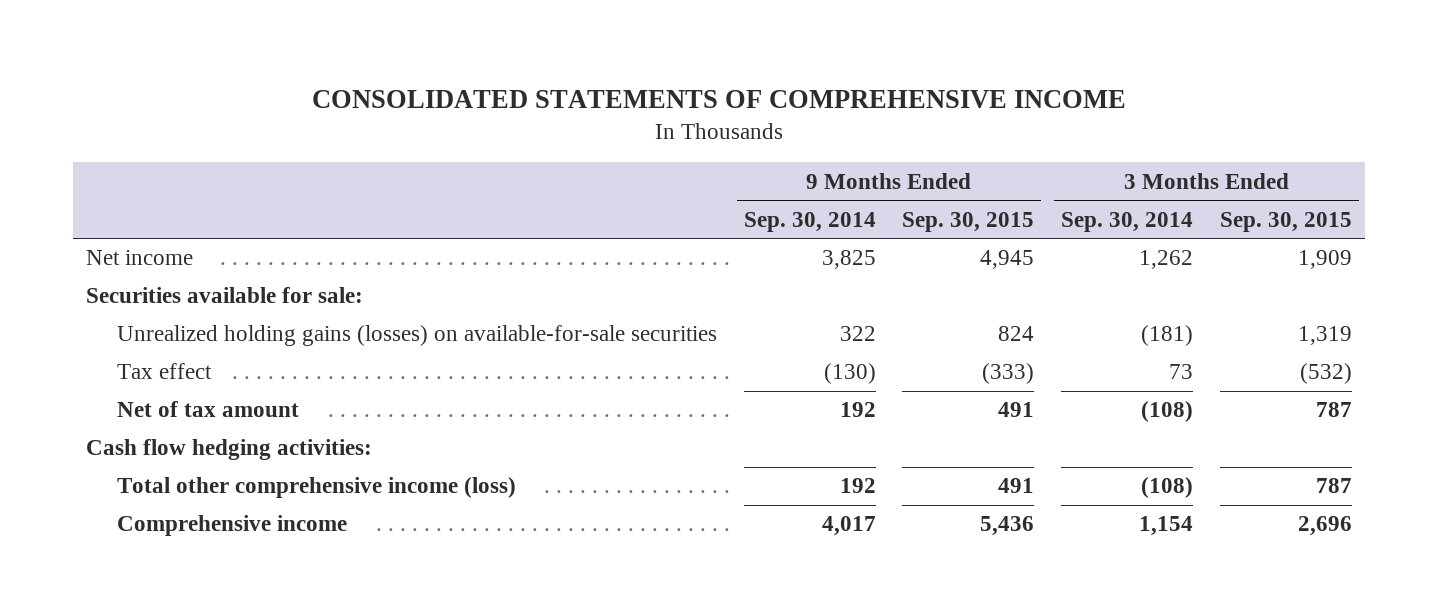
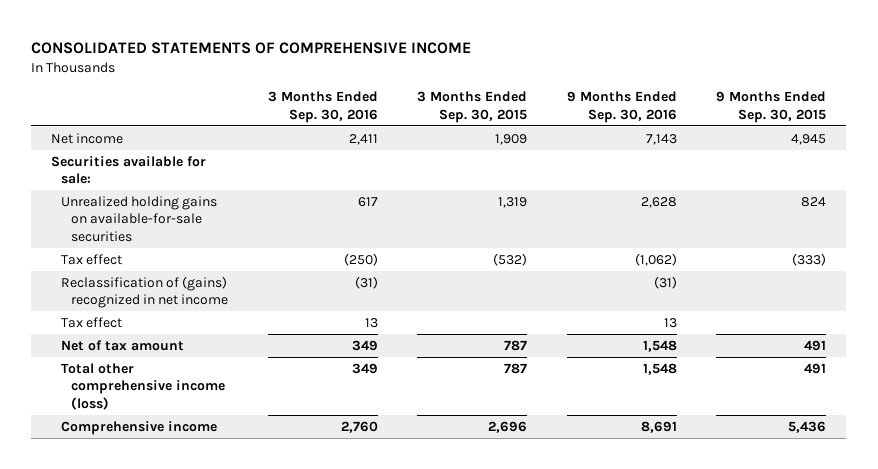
- | 9 Months Ended Sep. 30, 2014 | 9 Months Ended Sep. 30, 2015 | 3 Months Ended Sep. 30, 2014 | 3 Months Ended Sep. 30, 2015
+ | 3 Months Ended Sep. 30, 2016 | 3 Months Ended Sep. 30, 2015 | 9 Months Ended Sep. 30, 2016 | 9 Months Ended Sep. 30, 2015
- Unrealized holding gains (losses) on available-for-sale securities | 322 | 824 | (181) | 1,319
+ Unrealized holding gains on available-for-sale securities | 617 | 1,319 | 2,628 | 824
+ Reclassification of (gains) recognized in net income | (31) | | (31) |
+ Tax effect | 13 | | 13 |
- Cash flow hedging activities:

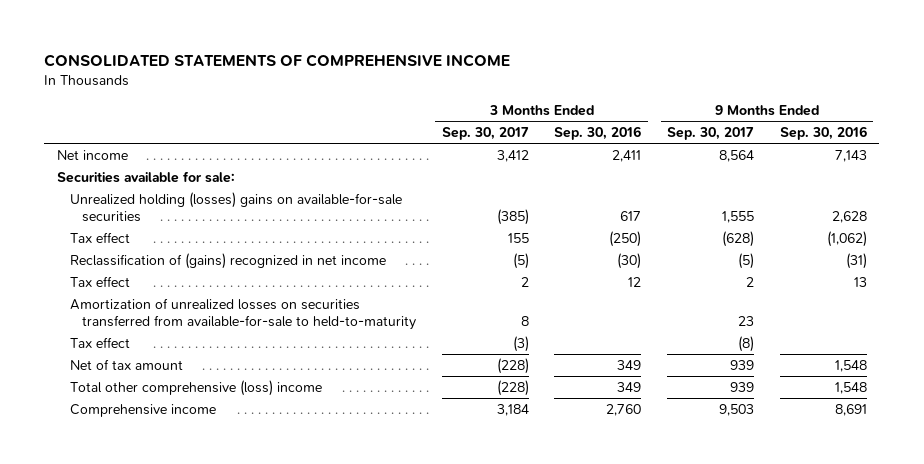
- | 3 Months Ended Sep. 30, 2016 | 3 Months Ended Sep. 30, 2015 | 9 Months Ended Sep. 30, 2016 | 9 Months Ended Sep. 30, 2015
+ | 3 Months Ended Sep. 30, 2017 | 3 Months Ended Sep. 30, 2016 | 9 Months Ended Sep. 30, 2017 | 9 Months Ended Sep. 30, 2016
- Unrealized holding gains on available-for-sale securities | 617 | 1,319 | 2,628 | 824
+ Unrealized holding (losses) gains on available-for-sale securities | (385) | 617 | 1,555 | 2,628
- Reclassification of (gains) recognized in net income | (31) | | (31) |
- Tax effect | 13 | | 13 |
+ Reclassification of (gains) recognized in net income | (5) | (30) | (5) | (31)
+ Tax effect | 2 | 12 | 2 | 13
+ Amortization of unrealized losses on securities transferred from available-for-sale to held-to-maturity | 8 | | 23 |
+ Tax effect | (3) | | (8) |
- Total other comprehensive income (loss) | 349 | 787 | 1,548 | 491
+ Total other comprehensive (loss) income | (228) | 349 | 939 | 1,548

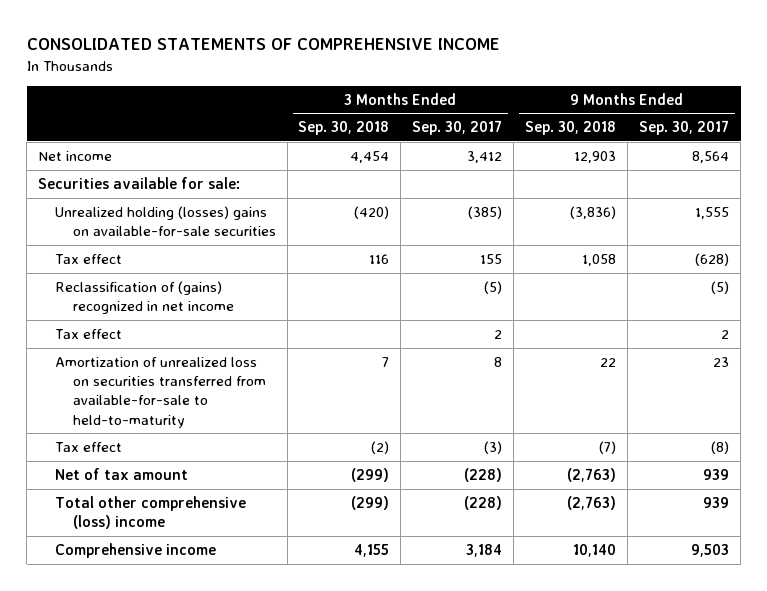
- | 3 Months Ended Sep. 30, 2017 | 3 Months Ended Sep. 30, 2016 | 9 Months Ended Sep. 30, 2017 | 9 Months Ended Sep. 30, 2016
+ | 3 Months Ended Sep. 30, 2018 | 3 Months Ended Sep. 30, 2017 | 9 Months Ended Sep. 30, 2018 | 9 Months Ended Sep. 30, 2017
- Amortization of unrealized losses on securities transferred from available-for-sale to held-to-maturity | 8 | | 23 |
+ Amortization of unrealized loss on securities transferred from available-for-sale to held-to-maturity | 7 | 8 | 22 | 23

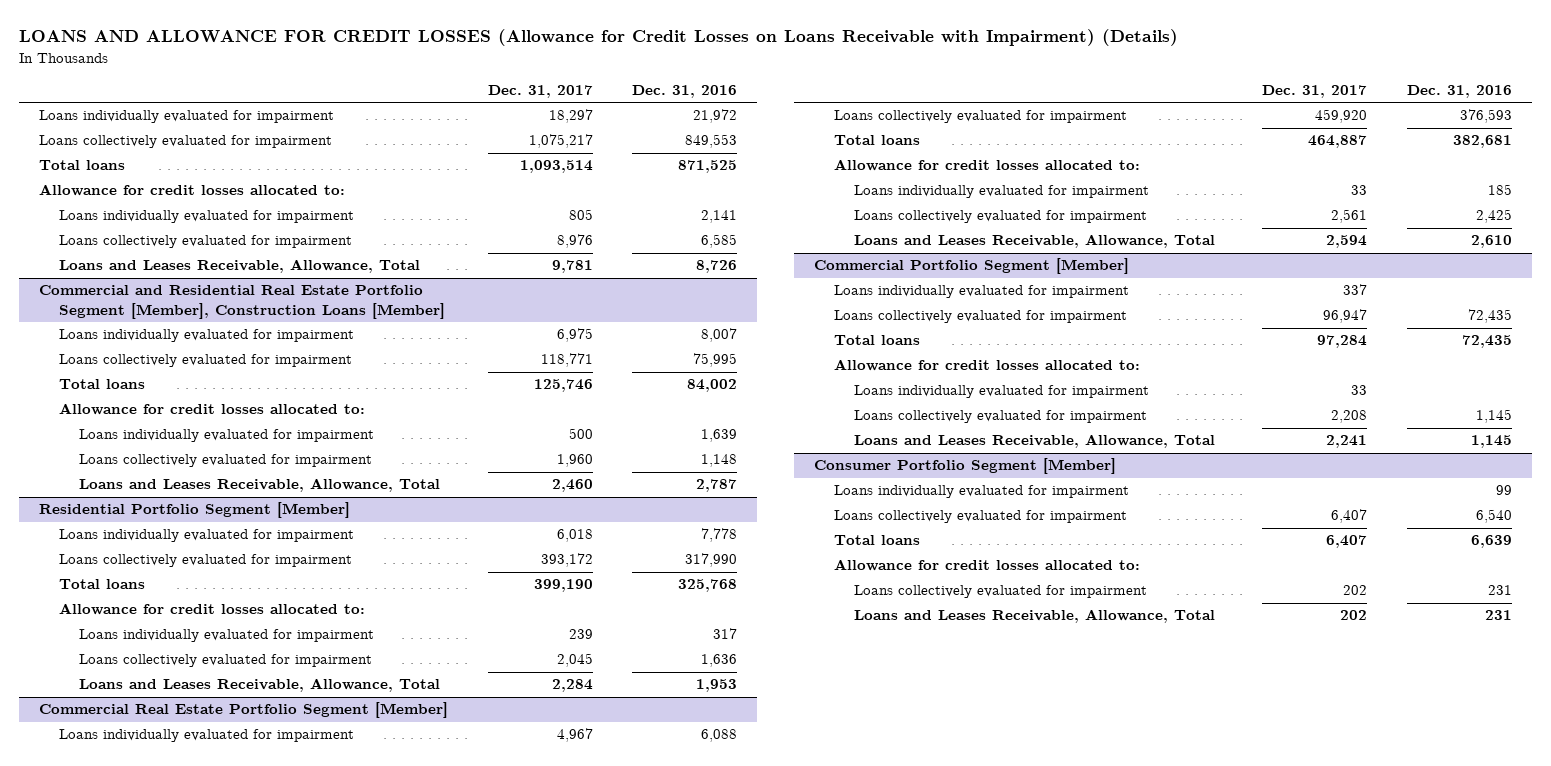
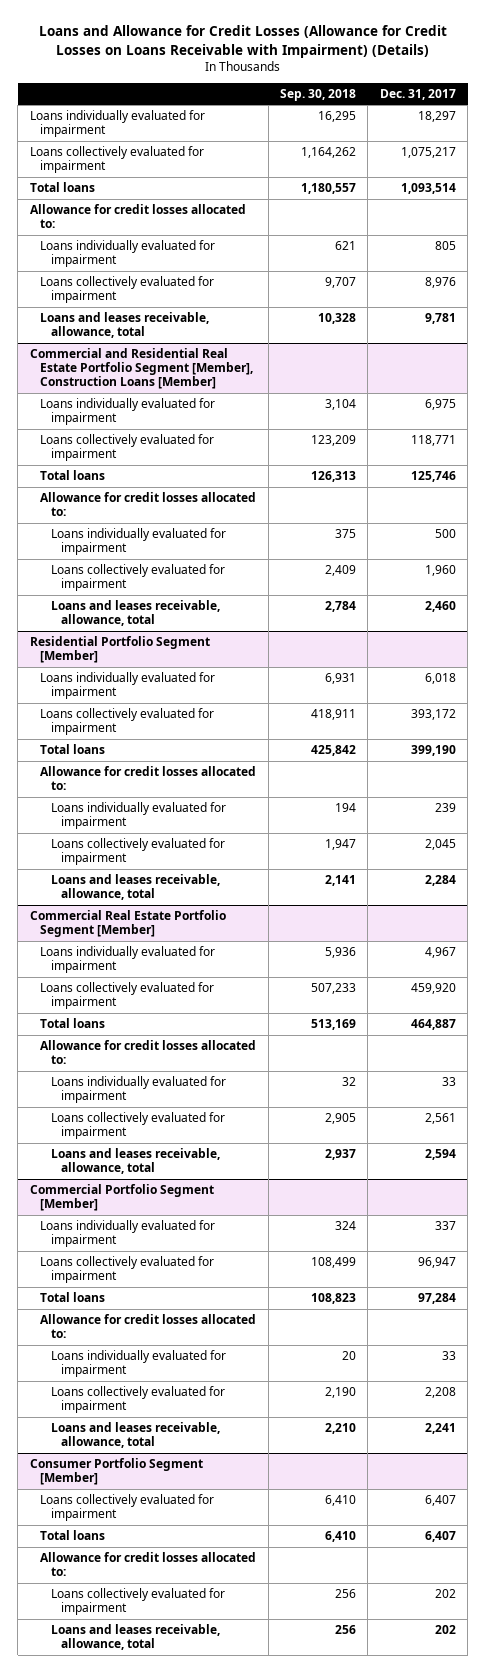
- LOANS AND ALLOWANCE FOR CREDIT LOSSES (Allowance for Credit Losses on Loans Receivable with Impairment) (Details)
+ Loans and Allowance for Credit Losses (Allowance for Credit Losses on Loans Receivable with Impairment) (Details)
- | Dec. 31, 2017 | Dec. 31, 2016
+ | Sep. 30, 2018 | Dec. 31, 2017
- Loans and Leases Receivable, Allowance, Total | 9,781 | 8,726
+ Loans and leases receivable, allowance, total | 10,328 | 9,781
@ Commercial and Residential Real Estate Portfolio Segment [Member], Construction Loans [Member]
- Loans and Leases Receivable, Allowance, Total | 2,460 | 2,787
+ Loans and leases receivable, allowance, total | 2,784 | 2,460
@ Residential Portfolio Segment [Member]
- Loans and Leases Receivable, Allowance, Total | 2,284 | 1,953
+ Loans and leases receivable, allowance, total | 2,141 | 2,284
@ Commercial Real Estate Portfolio Segment [Member]
- Loans and Leases Receivable, Allowance, Total | 2,594 | 2,610
+ Loans and leases receivable, allowance, total | 2,937 | 2,594
@ Commercial Portfolio Segment [Member]
- Loans and Leases Receivable, Allowance, Total | 2,241 | 1,145
+ Loans and leases receivable, allowance, total | 2,210 | 2,241
@ Consumer Portfolio Segment [Member]
- Loans individually evaluated for impairment | | 99
- Loans and Leases Receivable, Allowance, Total | 202 | 231
+ Loans and leases receivable, allowance, total | 256 | 202

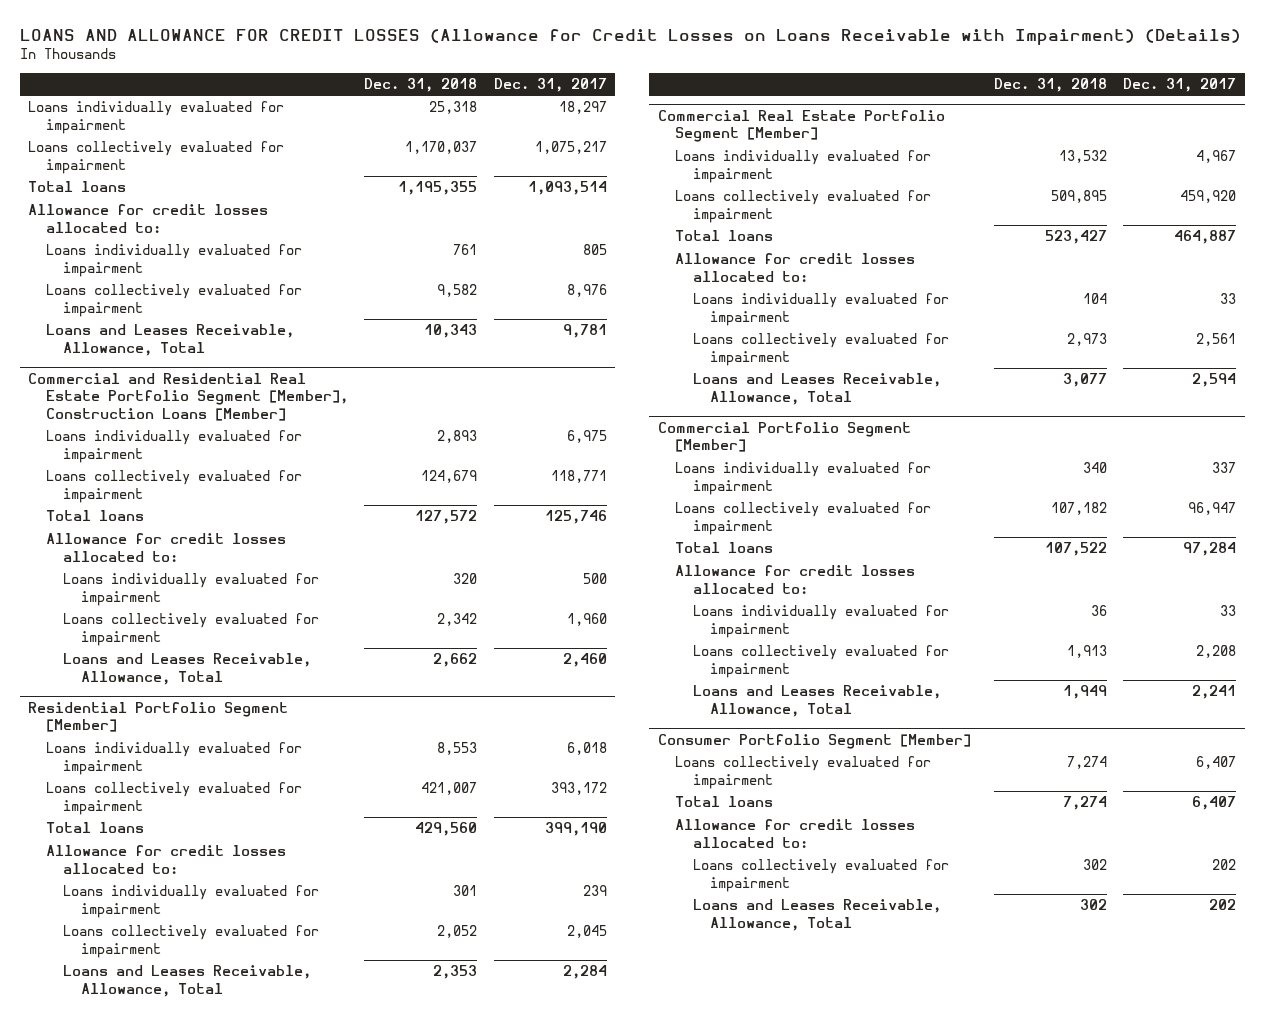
- Loans and Allowance for Credit Losses (Allowance for Credit Losses on Loans Receivable with Impairment) (Details)
+ LOANS AND ALLOWANCE FOR CREDIT LOSSES (Allowance for Credit Losses on Loans Receivable with Impairment) (Details)
- | Sep. 30, 2018 | Dec. 31, 2017
+ | Dec. 31, 2018 | Dec. 31, 2017
- Loans and leases receivable, allowance, total | 10,328 | 9,781
+ Loans and Leases Receivable, Allowance, Total | 10,343 | 9,781
@ Commercial and Residential Real Estate Portfolio Segment [Member], Construction Loans [Member]
- Loans and leases receivable, allowance, total | 2,784 | 2,460
+ Loans and Leases Receivable, Allowance, Total | 2,662 | 2,460
@ Residential Portfolio Segment [Member]
- Loans and leases receivable, allowance, total | 2,141 | 2,284
+ Loans and Leases Receivable, Allowance, Total | 2,353 | 2,284
@ Commercial Real Estate Portfolio Segment [Member]
- Loans and leases receivable, allowance, total | 2,937 | 2,594
+ Loans and Leases Receivable, Allowance, Total | 3,077 | 2,594
@ Commercial Portfolio Segment [Member]
- Loans and leases receivable, allowance, total | 2,210 | 2,241
+ Loans and Leases Receivable, Allowance, Total | 1,949 | 2,241
@ Consumer Portfolio Segment [Member]
- Loans and leases receivable, allowance, total | 256 | 202
+ Loans and Leases Receivable, Allowance, Total | 302 | 202

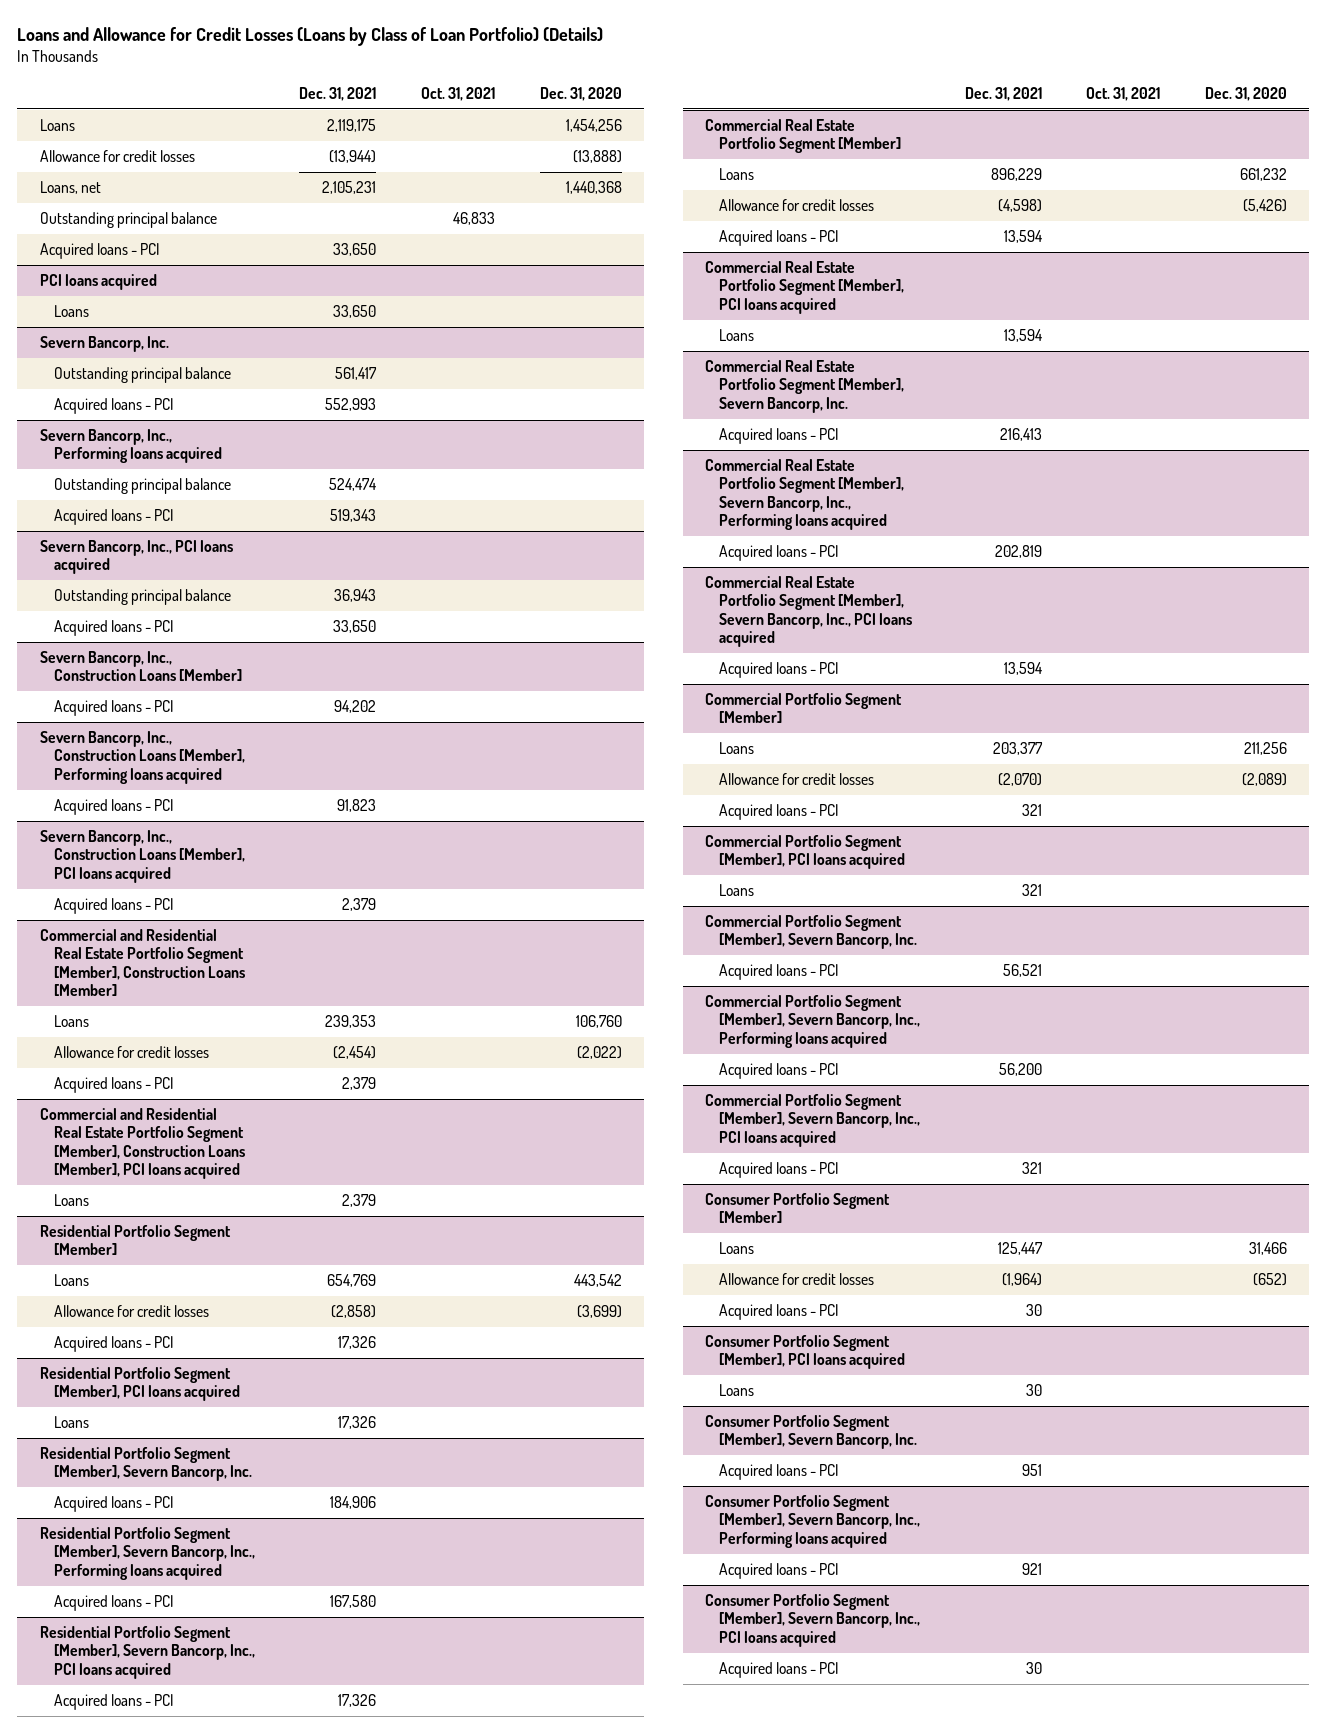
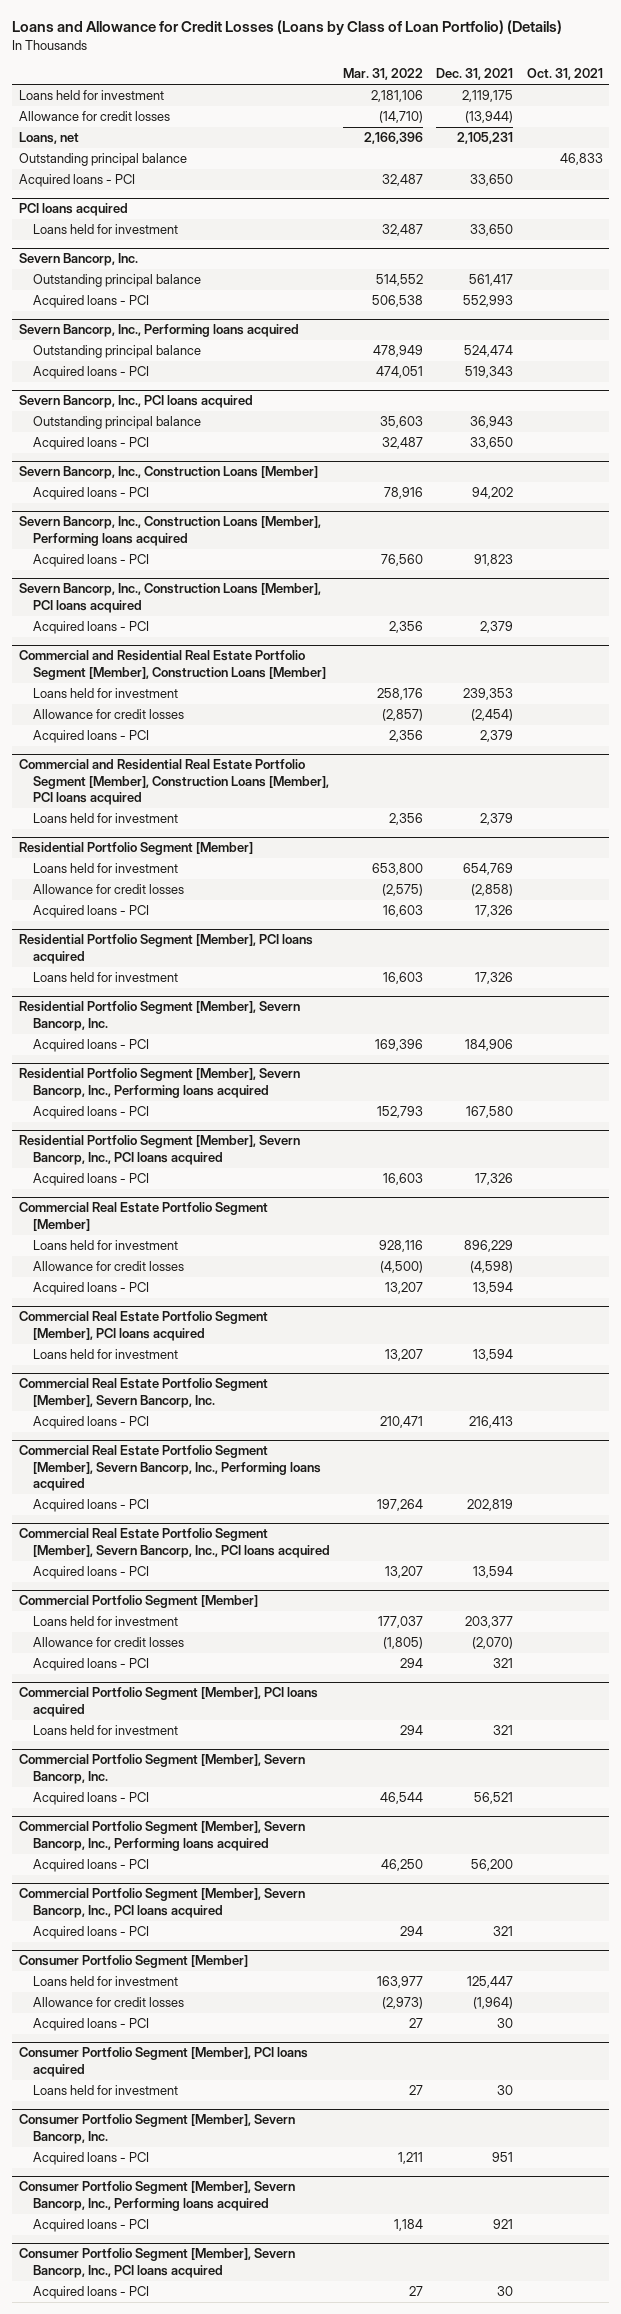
- | Dec. 31, 2021 | Oct. 31, 2021 | Dec. 31, 2020
+ | Mar. 31, 2022 | Dec. 31, 2021 | Oct. 31, 2021
- Loans | 2,119,175 | | 1,454,256
+ Loans held for investment | 2,181,106 | 2,119,175 |
@ PCI loans acquired
- Loans | 33,650 | |
+ Loans held for investment | 32,487 | 33,650 |
@ Commercial and Residential Real Estate Portfolio Segment [Member], Construction Loans [Member]
- Loans | 239,353 | | 106,760
+ Loans held for investment | 258,176 | 239,353 |
@ Commercial and Residential Real Estate Portfolio Segment [Member], Construction Loans [Member], PCI loans acquired
- Loans | 2,379 | |
+ Loans held for investment | 2,356 | 2,379 |
@ Residential Portfolio Segment [Member]
- Loans | 654,769 | | 443,542
+ Loans held for investment | 653,800 | 654,769 |
@ Residential Portfolio Segment [Member], PCI loans acquired
- Loans | 17,326 | |
+ Loans held for investment | 16,603 | 17,326 |
@ Commercial Real Estate Portfolio Segment [Member]
- Loans | 896,229 | | 661,232
+ Loans held for investment | 928,116 | 896,229 |
@ Commercial Real Estate Portfolio Segment [Member], PCI loans acquired
- Loans | 13,594 | |
+ Loans held for investment | 13,207 | 13,594 |
@ Commercial Portfolio Segment [Member]
- Loans | 203,377 | | 211,256
+ Loans held for investment | 177,037 | 203,377 |
@ Commercial Portfolio Segment [Member], PCI loans acquired
- Loans | 321 | |
+ Loans held for investment | 294 | 321 |
@ Consumer Portfolio Segment [Member]
- Loans | 125,447 | | 31,466
+ Loans held for investment | 163,977 | 125,447 |
@ Consumer Portfolio Segment [Member], PCI loans acquired
- Loans | 30 | |
+ Loans held for investment | 27 | 30 |

